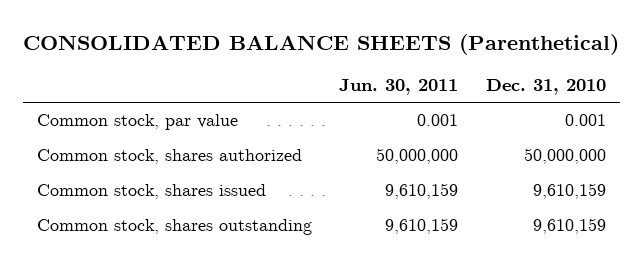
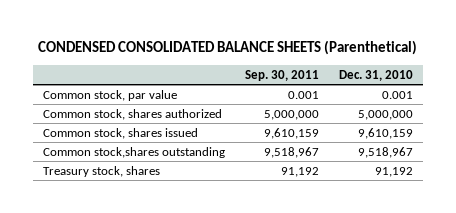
- CONSOLIDATED BALANCE SHEETS (Parenthetical)
+ CONDENSED CONSOLIDATED BALANCE SHEETS (Parenthetical)
- | Jun. 30, 2011 | Dec. 31, 2010
+ | Sep. 30, 2011 | Dec. 31, 2010
- Common stock, shares authorized | 50,000,000 | 50,000,000
+ Common stock, shares authorized | 5,000,000 | 5,000,000
- Common stock, shares outstanding | 9,610,159 | 9,610,159
+ Common stock,shares outstanding | 9,518,967 | 9,518,967
+ Treasury stock, shares | 91,192 | 91,192

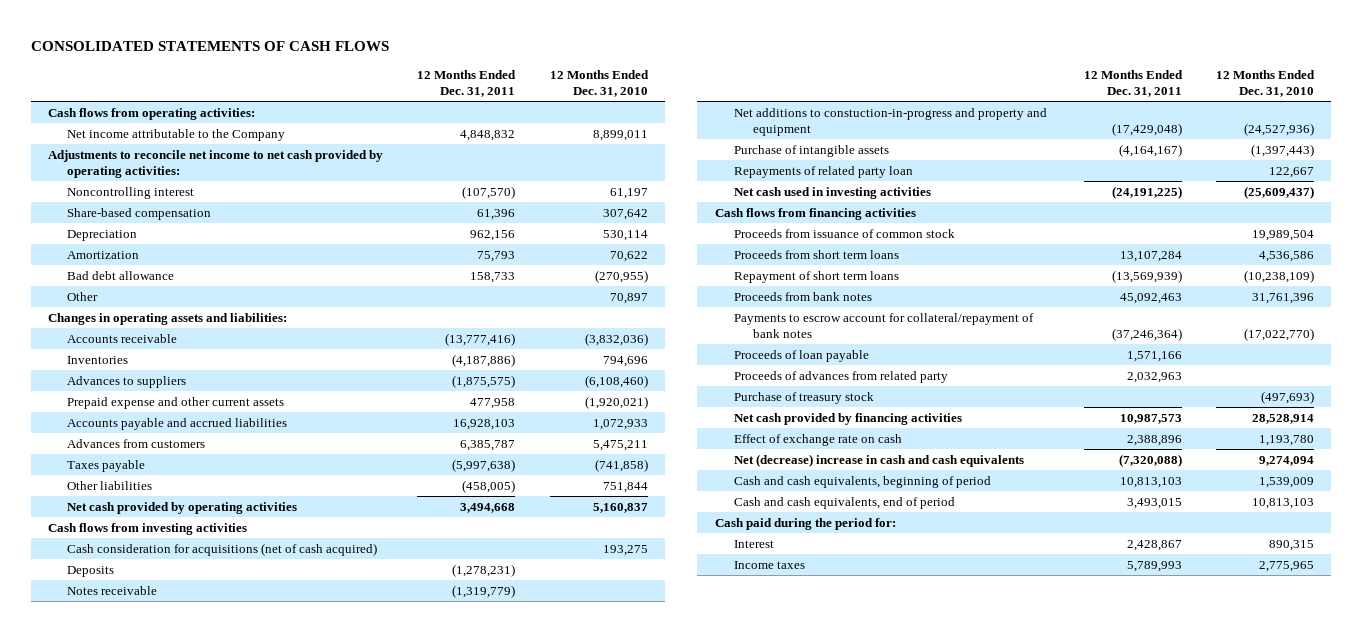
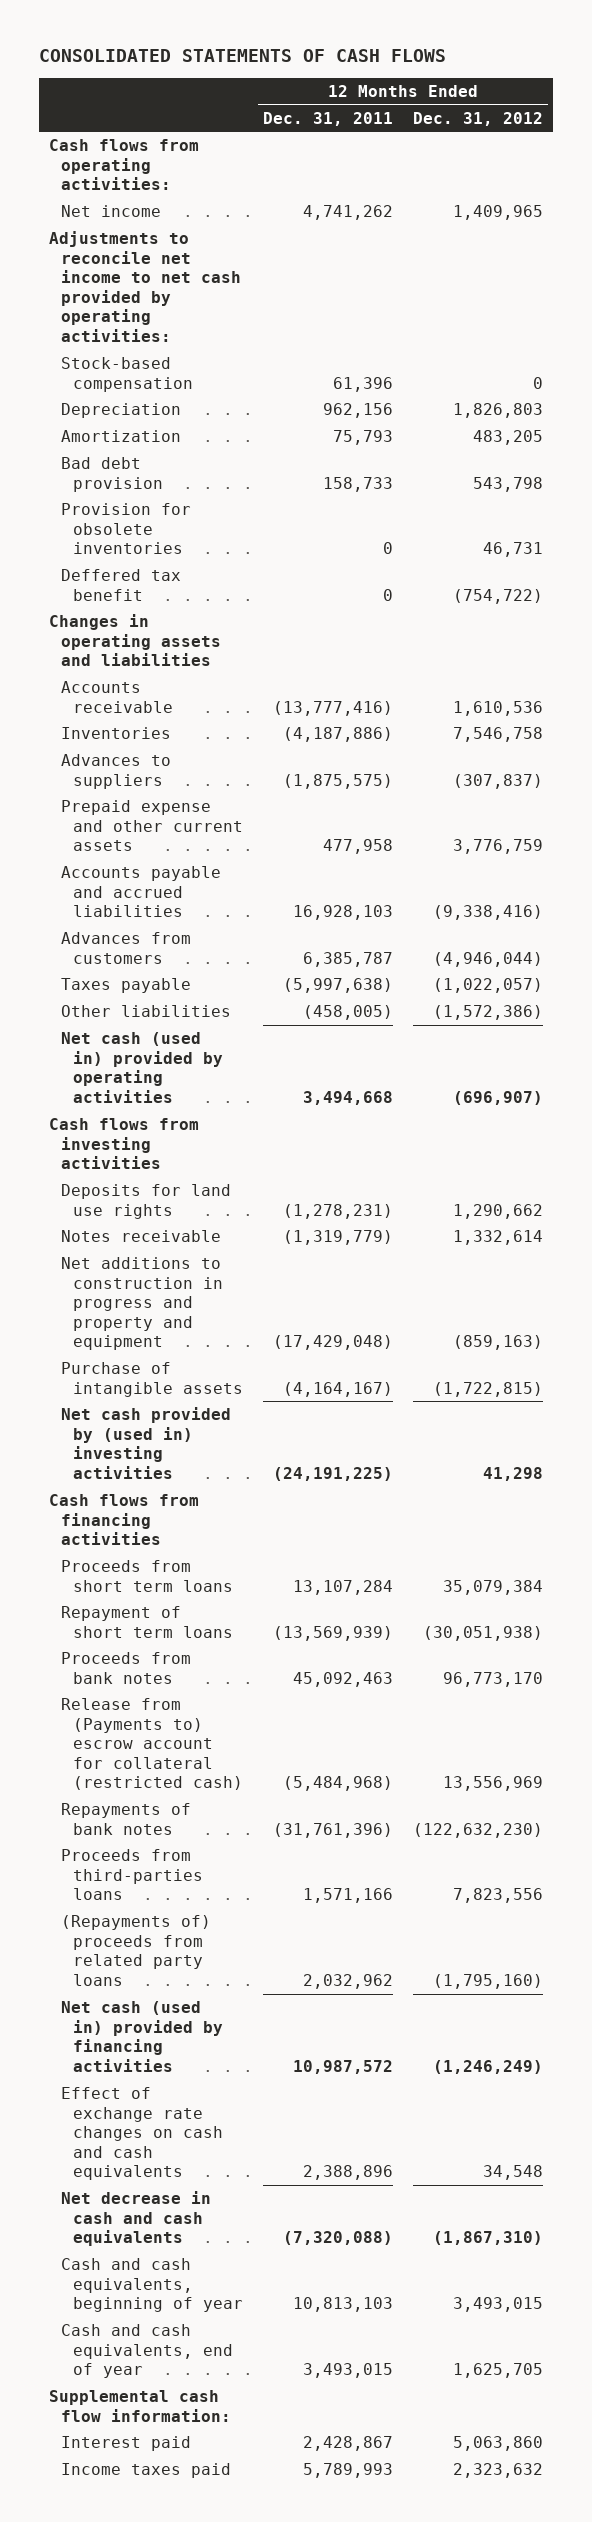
- | 12 Months Ended Dec. 31, 2011 | 12 Months Ended Dec. 31, 2010
+ | 12 Months Ended Dec. 31, 2011 | 12 Months Ended Dec. 31, 2012
- Net income attributable to the Company | 4,848,832 | 8,899,011
+ Net income | 4,741,262 | 1,409,965
- Noncontrolling interest | (107,570) | 61,197
- Share-based compensation | 61,396 | 307,642
+ Stock-based compensation | 61,396 | 0
- Bad debt allowance | 158,733 | (270,955)
- Other | | 70,897
- Changes in operating assets and liabilities:
+ Bad debt provision | 158,733 | 543,798
+ Provision for obsolete inventories | 0 | 46,731
+ Deffered tax benefit | 0 | (754,722)
+ Changes in operating assets and liabilities
- Net cash provided by operating activities | 3,494,668 | 5,160,837
+ Net cash (used in) provided by operating activities | 3,494,668 | (696,907)
- Cash consideration for acquisitions (net of cash acquired) | | 193,275
- Deposits | (1,278,231) |
+ Deposits for land use rights | (1,278,231) | 1,290,662
- Net additions to constuction-in-progress and property and equipment | (17,429,048) | (24,527,936)
+ Net additions to construction in progress and property and equipment | (17,429,048) | (859,163)
- Repayments of related party loan | | 122,667
- Net cash used in investing activities | (24,191,225) | (25,609,437)
+ Net cash provided by (used in) investing activities | (24,191,225) | 41,298
- Proceeds from issuance of common stock | | 19,989,504
- Payments to escrow account for collateral/repayment of bank notes | (37,246,364) | (17,022,770)
- Proceeds of loan payable | 1,571,166 |
- Proceeds of advances from related party | 2,032,963 |
- Purchase of treasury stock | | (497,693)
- Net cash provided by financing activities | 10,987,573 | 28,528,914
- Effect of exchange rate on cash | 2,388,896 | 1,193,780
- Net (decrease) increase in cash and cash equivalents | (7,320,088) | 9,274,094
- Cash and cash equivalents, beginning of period | 10,813,103 | 1,539,009
- Cash and cash equivalents, end of period | 3,493,015 | 10,813,103
- Cash paid during the period for:
- Interest | 2,428,867 | 890,315
- Income taxes | 5,789,993 | 2,775,965
+ Release from (Payments to) escrow account for collateral (restricted cash) | (5,484,968) | 13,556,969
+ Repayments of bank notes | (31,761,396) | (122,632,230)
+ Proceeds from third-parties loans | 1,571,166 | 7,823,556
+ (Repayments of) proceeds from related party loans | 2,032,962 | (1,795,160)
+ Net cash (used in) provided by financing activities | 10,987,572 | (1,246,249)
+ Effect of exchange rate changes on cash and cash equivalents | 2,388,896 | 34,548
+ Net decrease in cash and cash equivalents | (7,320,088) | (1,867,310)
+ Cash and cash equivalents, beginning of year | 10,813,103 | 3,493,015
+ Cash and cash equivalents, end of year | 3,493,015 | 1,625,705
+ Supplemental cash flow information:
+ Interest paid | 2,428,867 | 5,063,860
+ Income taxes paid | 5,789,993 | 2,323,632

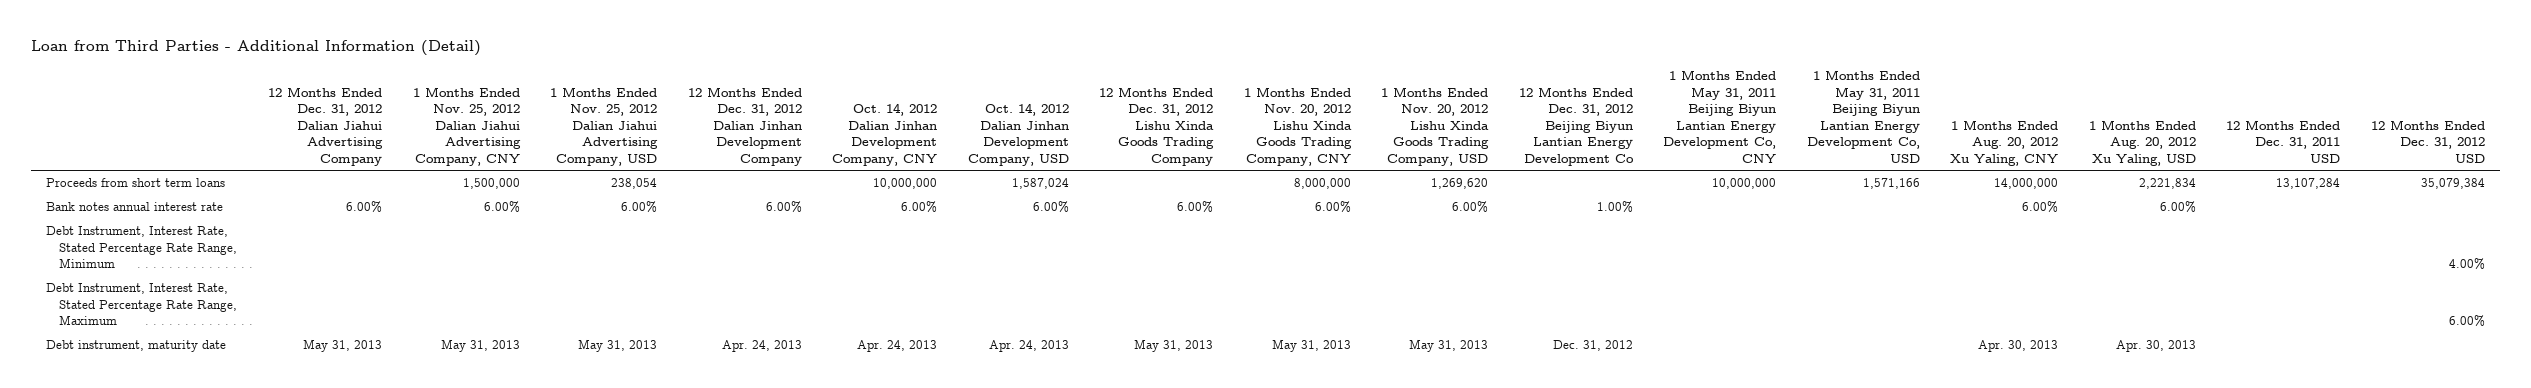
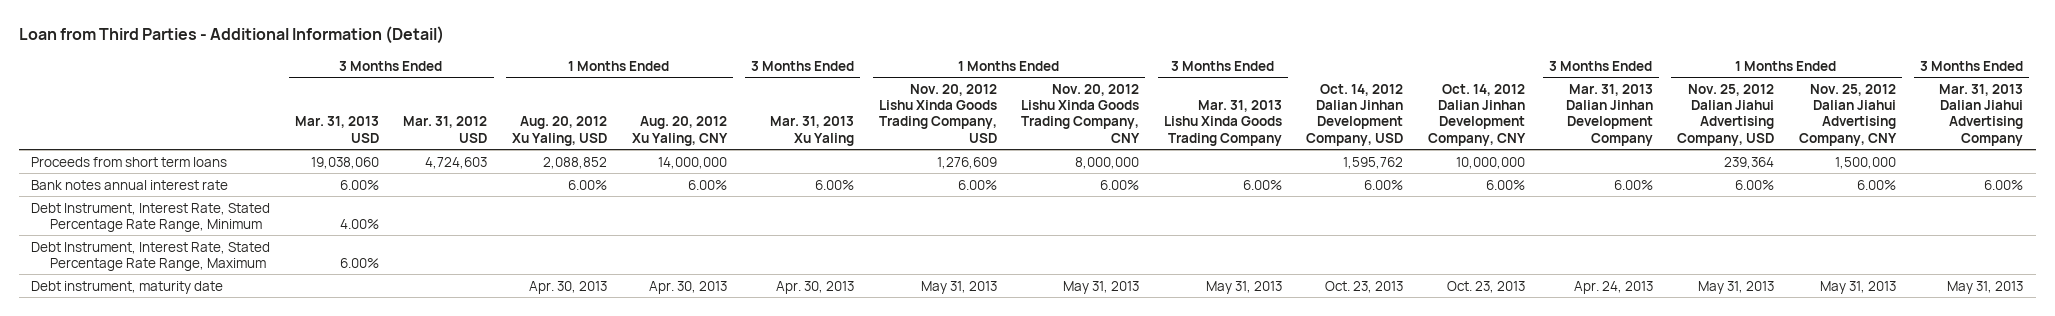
- | 12 Months Ended Dec. 31, 2012 Dalian Jiahui Advertising Company | 1 Months Ended Nov. 25, 2012 Dalian Jiahui Advertising Company, CNY | 1 Months Ended Nov. 25, 2012 Dalian Jiahui Advertising Company, USD | 12 Months Ended Dec. 31, 2012 Dalian Jinhan Development Company | Oct. 14, 2012 Dalian Jinhan Development Company, CNY | Oct. 14, 2012 Dalian Jinhan Development Company, USD | 12 Months Ended Dec. 31, 2012 Lishu Xinda Goods Trading Company | 1 Months Ended Nov. 20, 2012 Lishu Xinda Goods Trading Company, CNY | 1 Months Ended Nov. 20, 2012 Lishu Xinda Goods Trading Company, USD | 12 Months Ended Dec. 31, 2012 Beijing Biyun Lantian Energy Development Co | 1 Months Ended May 31, 2011 Beijing Biyun Lantian Energy Development Co, CNY | 1 Months Ended May 31, 2011 Beijing Biyun Lantian Energy Development Co, USD | 1 Months Ended Aug. 20, 2012 Xu Yaling, CNY | 1 Months Ended Aug. 20, 2012 Xu Yaling, USD | 12 Months Ended Dec. 31, 2011 USD | 12 Months Ended Dec. 31, 2012 USD
+ | 3 Months Ended Mar. 31, 2013 USD | 3 Months Ended Mar. 31, 2012 USD | 1 Months Ended Aug. 20, 2012 Xu Yaling, USD | 1 Months Ended Aug. 20, 2012 Xu Yaling, CNY | 3 Months Ended Mar. 31, 2013 Xu Yaling | 1 Months Ended Nov. 20, 2012 Lishu Xinda Goods Trading Company, USD | 1 Months Ended Nov. 20, 2012 Lishu Xinda Goods Trading Company, CNY | 3 Months Ended Mar. 31, 2013 Lishu Xinda Goods Trading Company | Oct. 14, 2012 Dalian Jinhan Development Company, USD | Oct. 14, 2012 Dalian Jinhan Development Company, CNY | 3 Months Ended Mar. 31, 2013 Dalian Jinhan Development Company | 1 Months Ended Nov. 25, 2012 Dalian Jiahui Advertising Company, USD | 1 Months Ended Nov. 25, 2012 Dalian Jiahui Advertising Company, CNY | 3 Months Ended Mar. 31, 2013 Dalian Jiahui Advertising Company
- Proceeds from short term loans | | 1,500,000 | 238,054 | | 10,000,000 | 1,587,024 | | 8,000,000 | 1,269,620 | | 10,000,000 | 1,571,166 | 14,000,000 | 2,221,834 | 13,107,284 | 35,079,384
+ Proceeds from short term loans | 19,038,060 | 4,724,603 | 2,088,852 | 14,000,000 | | 1,276,609 | 8,000,000 | | 1,595,762 | 10,000,000 | | 239,364 | 1,500,000 |
- Debt instrument, maturity date | May 31, 2013 | May 31, 2013 | May 31, 2013 | Apr. 24, 2013 | Apr. 24, 2013 | Apr. 24, 2013 | May 31, 2013 | May 31, 2013 | May 31, 2013 | Dec. 31, 2012 | | | Apr. 30, 2013 | Apr. 30, 2013 | |
+ Debt instrument, maturity date | | | Apr. 30, 2013 | Apr. 30, 2013 | Apr. 30, 2013 | May 31, 2013 | May 31, 2013 | May 31, 2013 | Oct. 23, 2013 | Oct. 23, 2013 | Apr. 24, 2013 | May 31, 2013 | May 31, 2013 | May 31, 2013

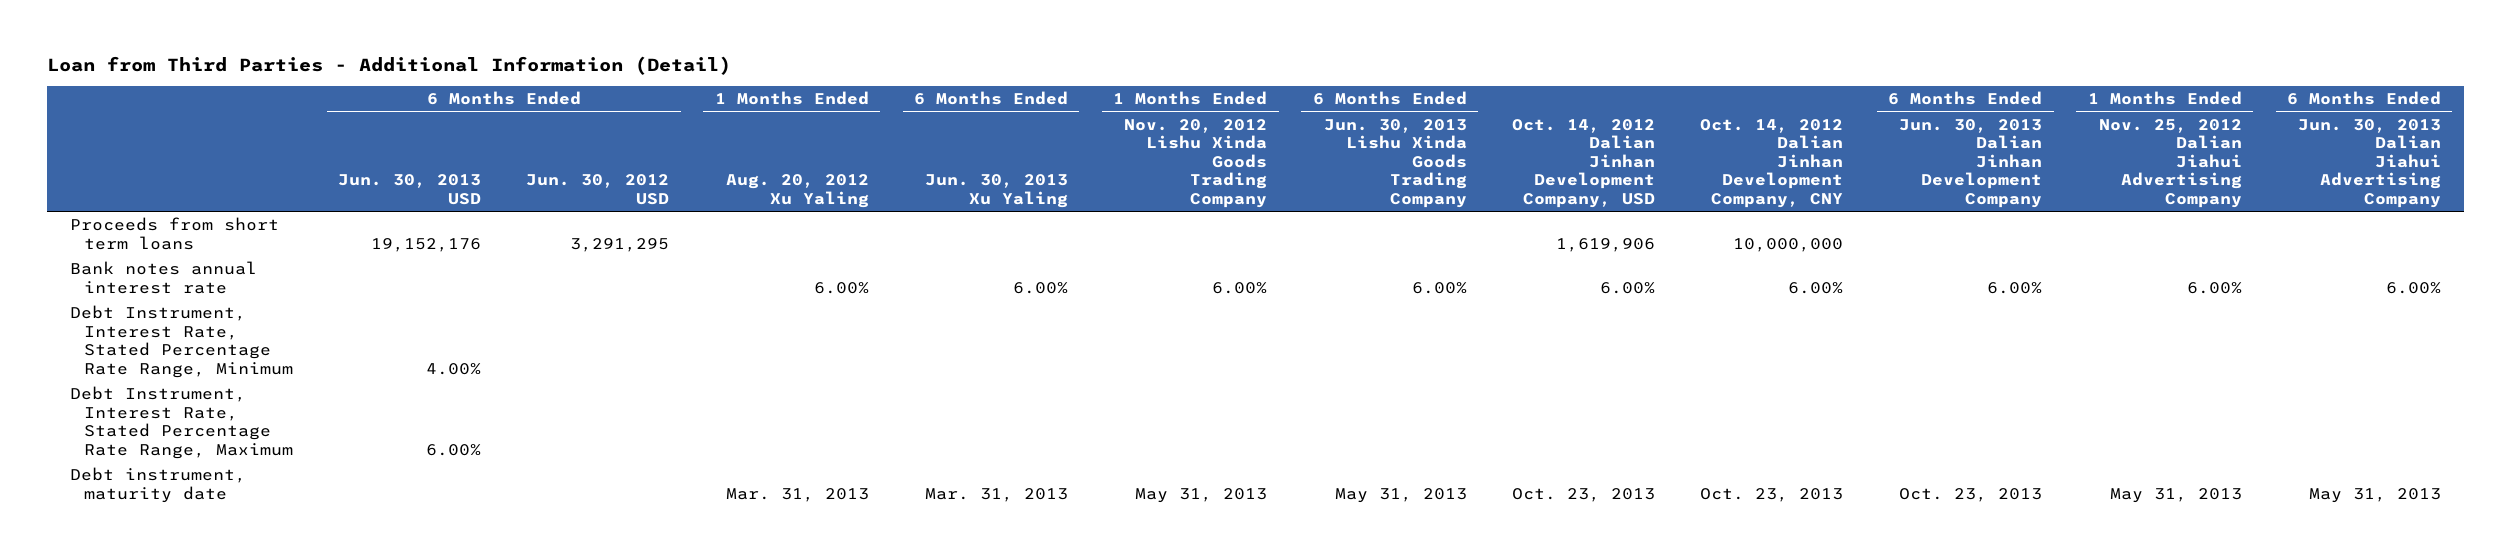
- | 3 Months Ended Mar. 31, 2013 USD | 3 Months Ended Mar. 31, 2012 USD | 1 Months Ended Aug. 20, 2012 Xu Yaling, USD | 1 Months Ended Aug. 20, 2012 Xu Yaling, CNY | 3 Months Ended Mar. 31, 2013 Xu Yaling | 1 Months Ended Nov. 20, 2012 Lishu Xinda Goods Trading Company, USD | 1 Months Ended Nov. 20, 2012 Lishu Xinda Goods Trading Company, CNY | 3 Months Ended Mar. 31, 2013 Lishu Xinda Goods Trading Company | Oct. 14, 2012 Dalian Jinhan Development Company, USD | Oct. 14, 2012 Dalian Jinhan Development Company, CNY | 3 Months Ended Mar. 31, 2013 Dalian Jinhan Development Company | 1 Months Ended Nov. 25, 2012 Dalian Jiahui Advertising Company, USD | 1 Months Ended Nov. 25, 2012 Dalian Jiahui Advertising Company, CNY | 3 Months Ended Mar. 31, 2013 Dalian Jiahui Advertising Company
+ | 6 Months Ended Jun. 30, 2013 USD | 6 Months Ended Jun. 30, 2012 USD | 1 Months Ended Aug. 20, 2012 Xu Yaling | 6 Months Ended Jun. 30, 2013 Xu Yaling | 1 Months Ended Nov. 20, 2012 Lishu Xinda Goods Trading Company | 6 Months Ended Jun. 30, 2013 Lishu Xinda Goods Trading Company | Oct. 14, 2012 Dalian Jinhan Development Company, USD | Oct. 14, 2012 Dalian Jinhan Development Company, CNY | 6 Months Ended Jun. 30, 2013 Dalian Jinhan Development Company | 1 Months Ended Nov. 25, 2012 Dalian Jiahui Advertising Company | 6 Months Ended Jun. 30, 2013 Dalian Jiahui Advertising Company
- Proceeds from short term loans | 19,038,060 | 4,724,603 | 2,088,852 | 14,000,000 | | 1,276,609 | 8,000,000 | | 1,595,762 | 10,000,000 | | 239,364 | 1,500,000 |
+ Proceeds from short term loans | 19,152,176 | 3,291,295 | | | | | 1,619,906 | 10,000,000 | | |

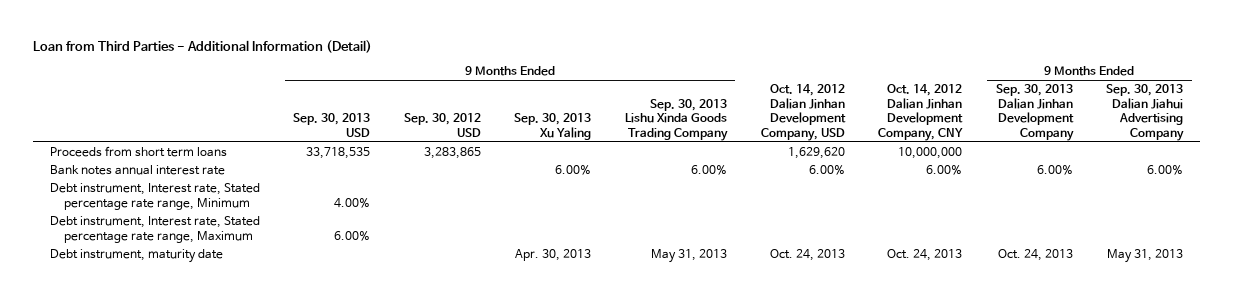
- | 6 Months Ended Jun. 30, 2013 USD | 6 Months Ended Jun. 30, 2012 USD | 1 Months Ended Aug. 20, 2012 Xu Yaling | 6 Months Ended Jun. 30, 2013 Xu Yaling | 1 Months Ended Nov. 20, 2012 Lishu Xinda Goods Trading Company | 6 Months Ended Jun. 30, 2013 Lishu Xinda Goods Trading Company | Oct. 14, 2012 Dalian Jinhan Development Company, USD | Oct. 14, 2012 Dalian Jinhan Development Company, CNY | 6 Months Ended Jun. 30, 2013 Dalian Jinhan Development Company | 1 Months Ended Nov. 25, 2012 Dalian Jiahui Advertising Company | 6 Months Ended Jun. 30, 2013 Dalian Jiahui Advertising Company
+ | 9 Months Ended Sep. 30, 2013 USD | 9 Months Ended Sep. 30, 2012 USD | 9 Months Ended Sep. 30, 2013 Xu Yaling | 9 Months Ended Sep. 30, 2013 Lishu Xinda Goods Trading Company | Oct. 14, 2012 Dalian Jinhan Development Company, USD | Oct. 14, 2012 Dalian Jinhan Development Company, CNY | 9 Months Ended Sep. 30, 2013 Dalian Jinhan Development Company | 9 Months Ended Sep. 30, 2013 Dalian Jiahui Advertising Company
- Proceeds from short term loans | 19,152,176 | 3,291,295 | | | | | 1,619,906 | 10,000,000 | | |
+ Proceeds from short term loans | 33,718,535 | 3,283,865 | | | 1,629,620 | 10,000,000 | |
- Debt Instrument, Interest Rate, Stated Percentage Rate Range, Minimum | 4.00% | | | | | | | | | |
- Debt Instrument, Interest Rate, Stated Percentage Rate Range, Maximum | 6.00% | | | | | | | | | |
- Debt instrument, maturity date | | | Mar. 31, 2013 | Mar. 31, 2013 | May 31, 2013 | May 31, 2013 | Oct. 23, 2013 | Oct. 23, 2013 | Oct. 23, 2013 | May 31, 2013 | May 31, 2013
+ Debt instrument, Interest rate, Stated percentage rate range, Minimum | 4.00% | | | | | | |
+ Debt instrument, Interest rate, Stated percentage rate range, Maximum | 6.00% | | | | | | |
+ Debt instrument, maturity date | | | Apr. 30, 2013 | May 31, 2013 | Oct. 24, 2013 | Oct. 24, 2013 | Oct. 24, 2013 | May 31, 2013

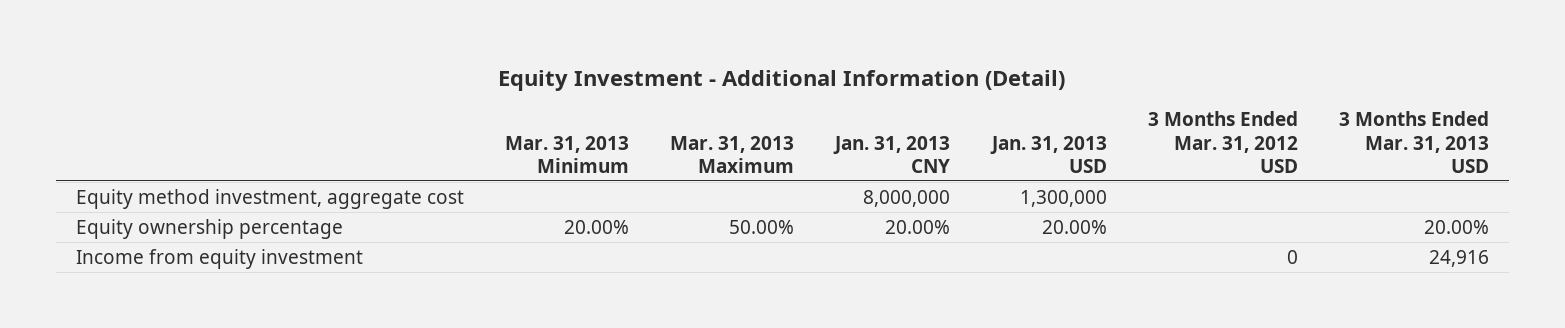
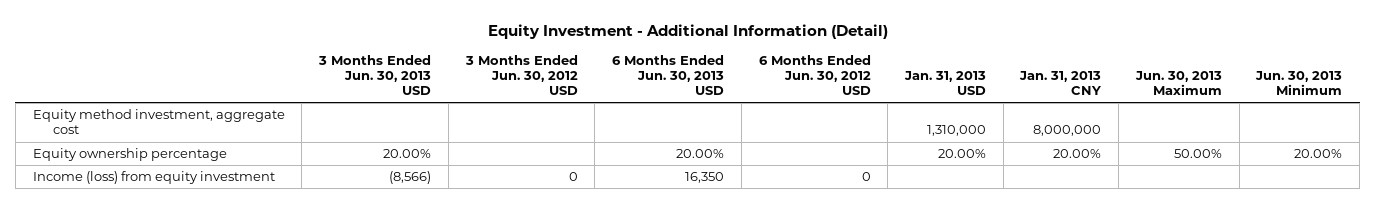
- | Mar. 31, 2013 Minimum | Mar. 31, 2013 Maximum | Jan. 31, 2013 CNY | Jan. 31, 2013 USD | 3 Months Ended Mar. 31, 2012 USD | 3 Months Ended Mar. 31, 2013 USD
+ | 3 Months Ended Jun. 30, 2013 USD | 3 Months Ended Jun. 30, 2012 USD | 6 Months Ended Jun. 30, 2013 USD | 6 Months Ended Jun. 30, 2012 USD | Jan. 31, 2013 USD | Jan. 31, 2013 CNY | Jun. 30, 2013 Maximum | Jun. 30, 2013 Minimum
- Equity method investment, aggregate cost | | | 8,000,000 | 1,300,000 | |
+ Equity method investment, aggregate cost | | | | | 1,310,000 | 8,000,000 | |
- Income from equity investment | | | | | 0 | 24,916
+ Income (loss) from equity investment | (8,566) | 0 | 16,350 | 0 | | | |

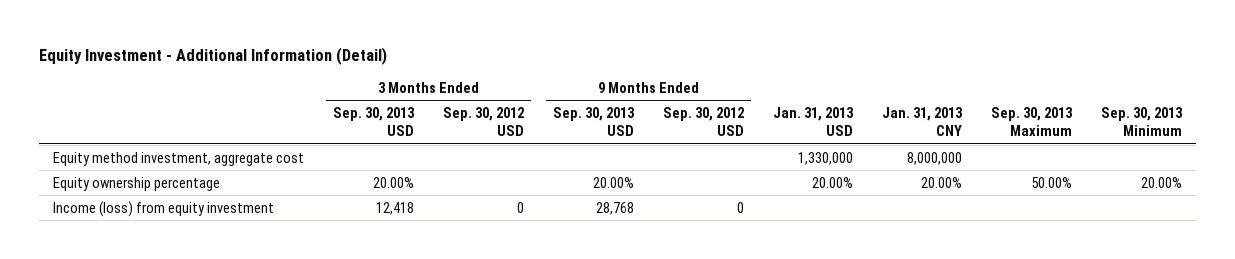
- | 3 Months Ended Jun. 30, 2013 USD | 3 Months Ended Jun. 30, 2012 USD | 6 Months Ended Jun. 30, 2013 USD | 6 Months Ended Jun. 30, 2012 USD | Jan. 31, 2013 USD | Jan. 31, 2013 CNY | Jun. 30, 2013 Maximum | Jun. 30, 2013 Minimum
+ | 3 Months Ended Sep. 30, 2013 USD | 3 Months Ended Sep. 30, 2012 USD | 9 Months Ended Sep. 30, 2013 USD | 9 Months Ended Sep. 30, 2012 USD | Jan. 31, 2013 USD | Jan. 31, 2013 CNY | Sep. 30, 2013 Maximum | Sep. 30, 2013 Minimum
- Equity method investment, aggregate cost | | | | | 1,310,000 | 8,000,000 | |
+ Equity method investment, aggregate cost | | | | | 1,330,000 | 8,000,000 | |

